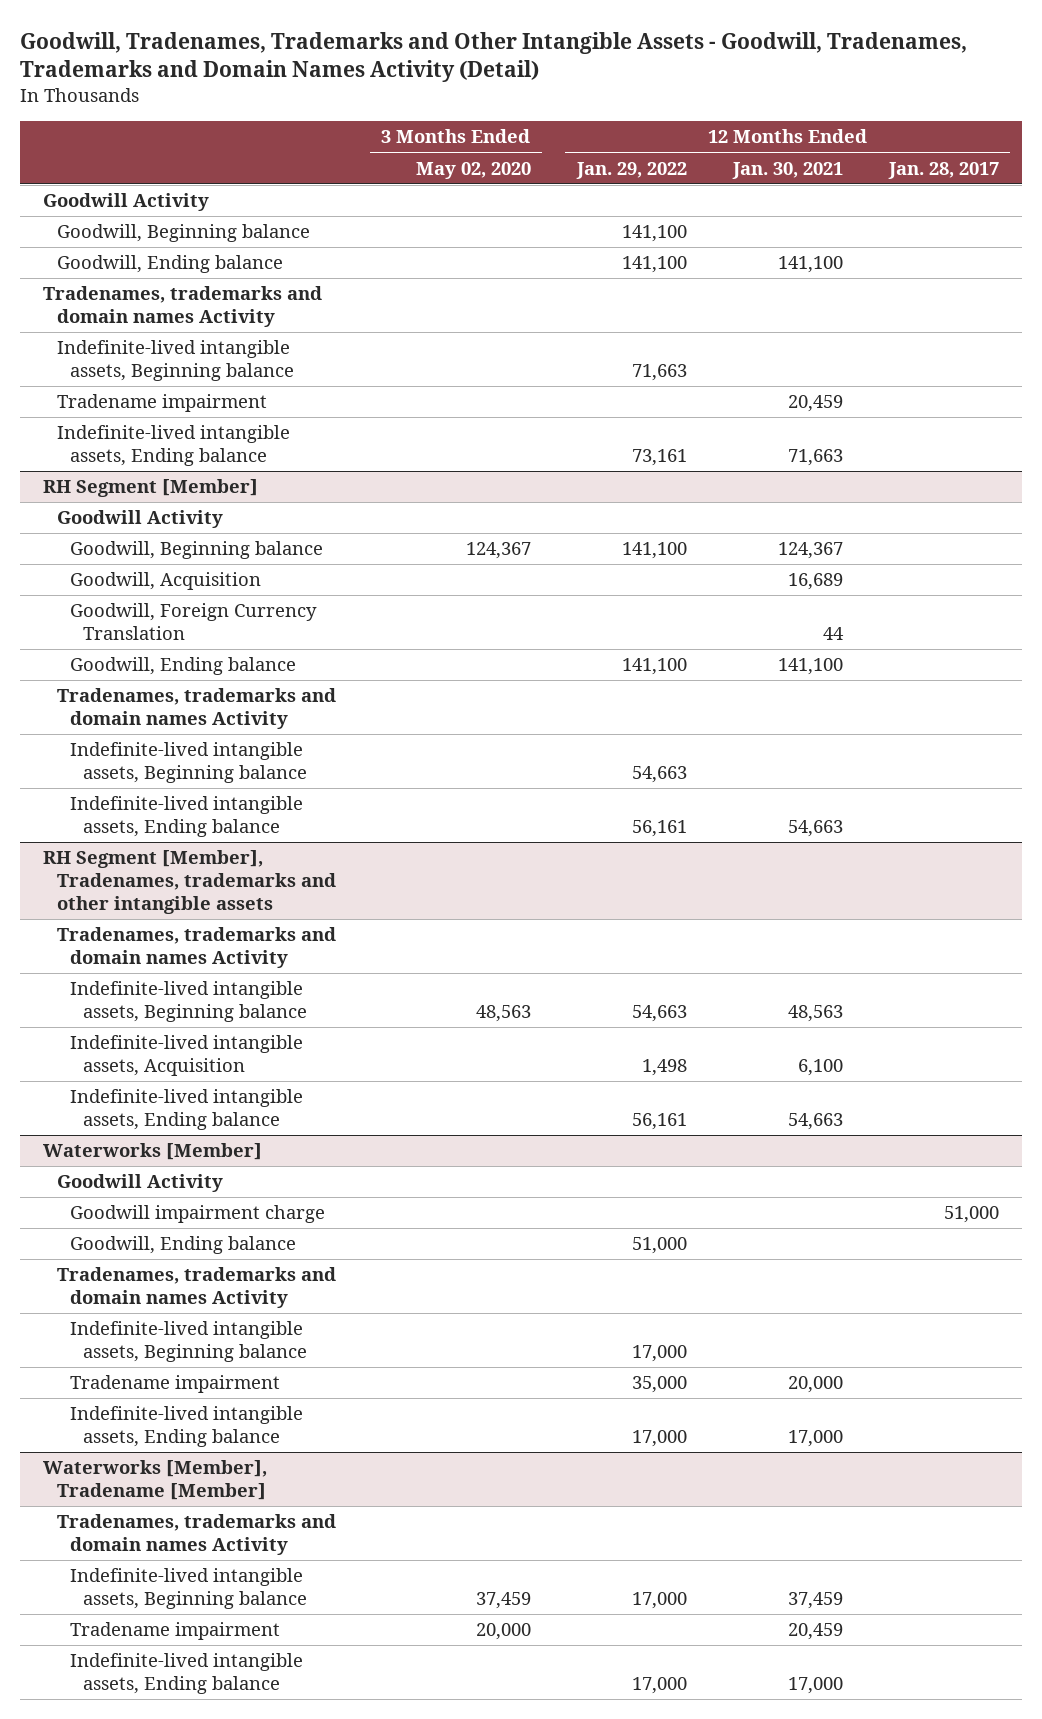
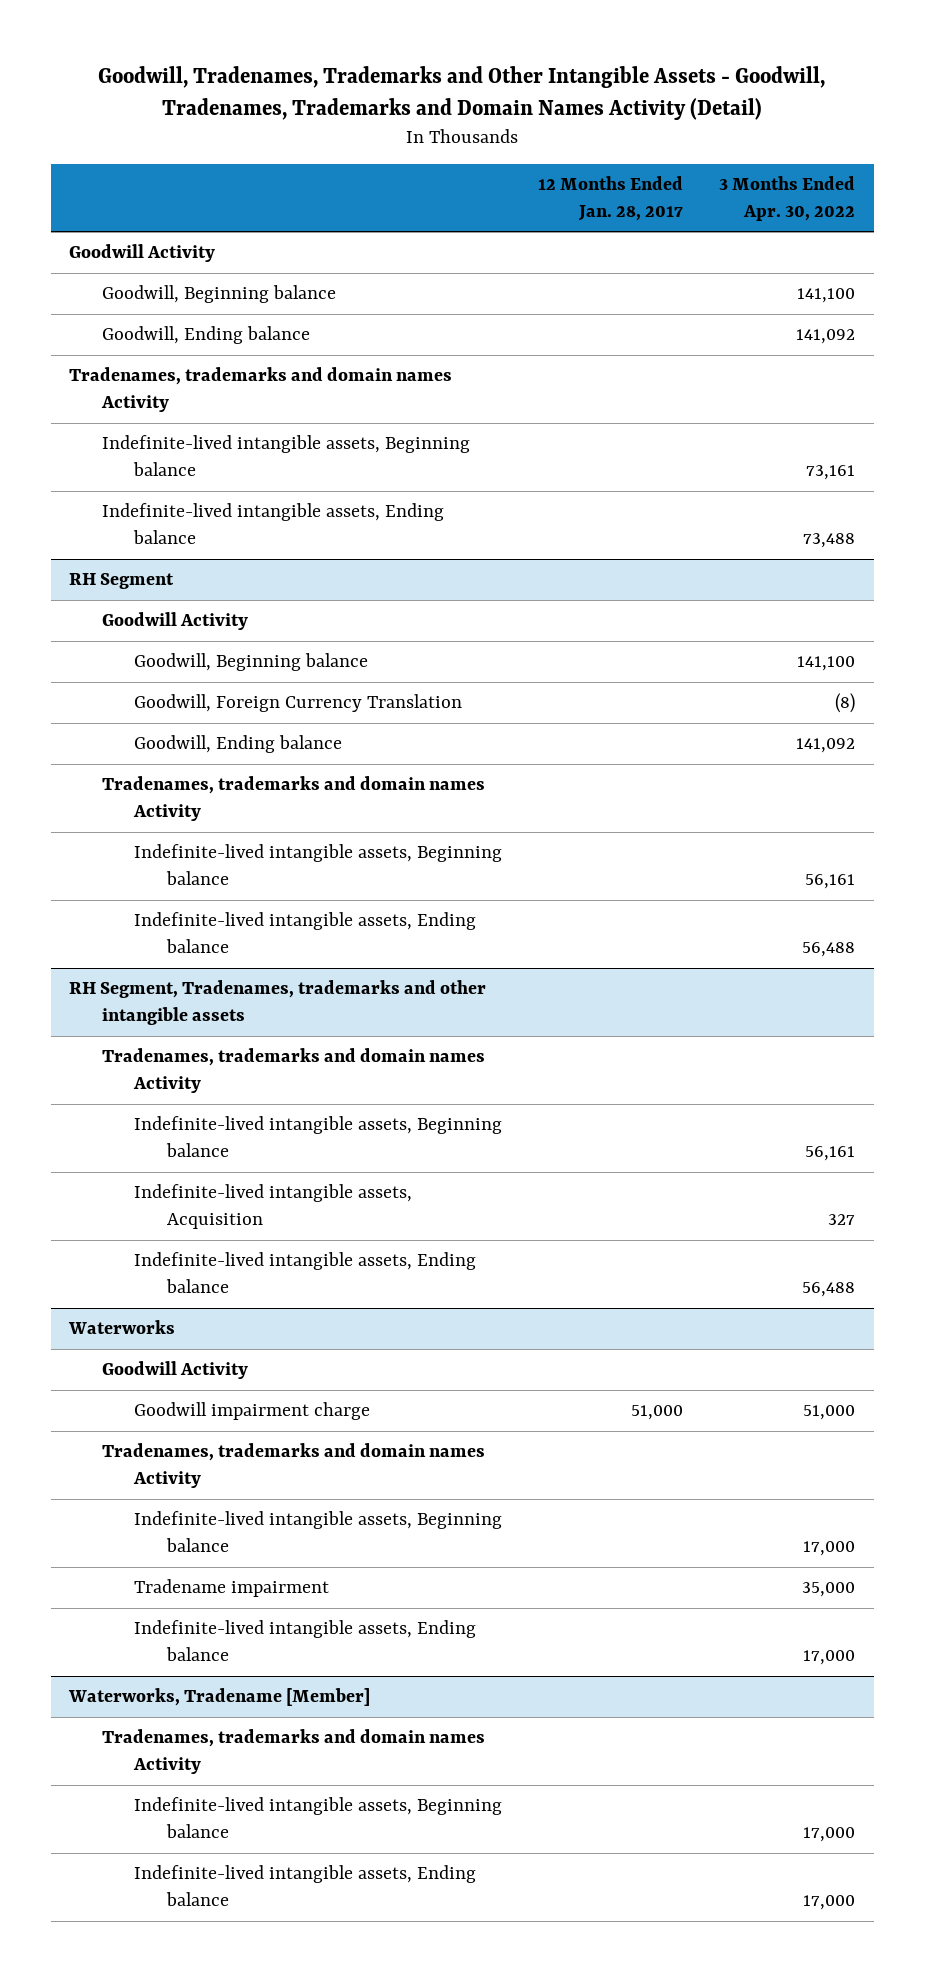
- | 3 Months Ended May 02, 2020 | 12 Months Ended Jan. 29, 2022 | 12 Months Ended Jan. 30, 2021 | 12 Months Ended Jan. 28, 2017
+ | 12 Months Ended Jan. 28, 2017 | 3 Months Ended Apr. 30, 2022
- Tradename impairment | | | 20,459 |
- RH Segment [Member]
+ RH Segment
- Goodwill, Acquisition | | | 16,689 |
- RH Segment [Member], Tradenames, trademarks and other intangible assets
+ RH Segment, Tradenames, trademarks and other intangible assets
- Waterworks [Member]
+ Waterworks
- Goodwill, Ending balance | | 51,000 | |
- Waterworks [Member], Tradename [Member]
+ Waterworks, Tradename [Member]
- Tradename impairment | 20,000 | | 20,459 |

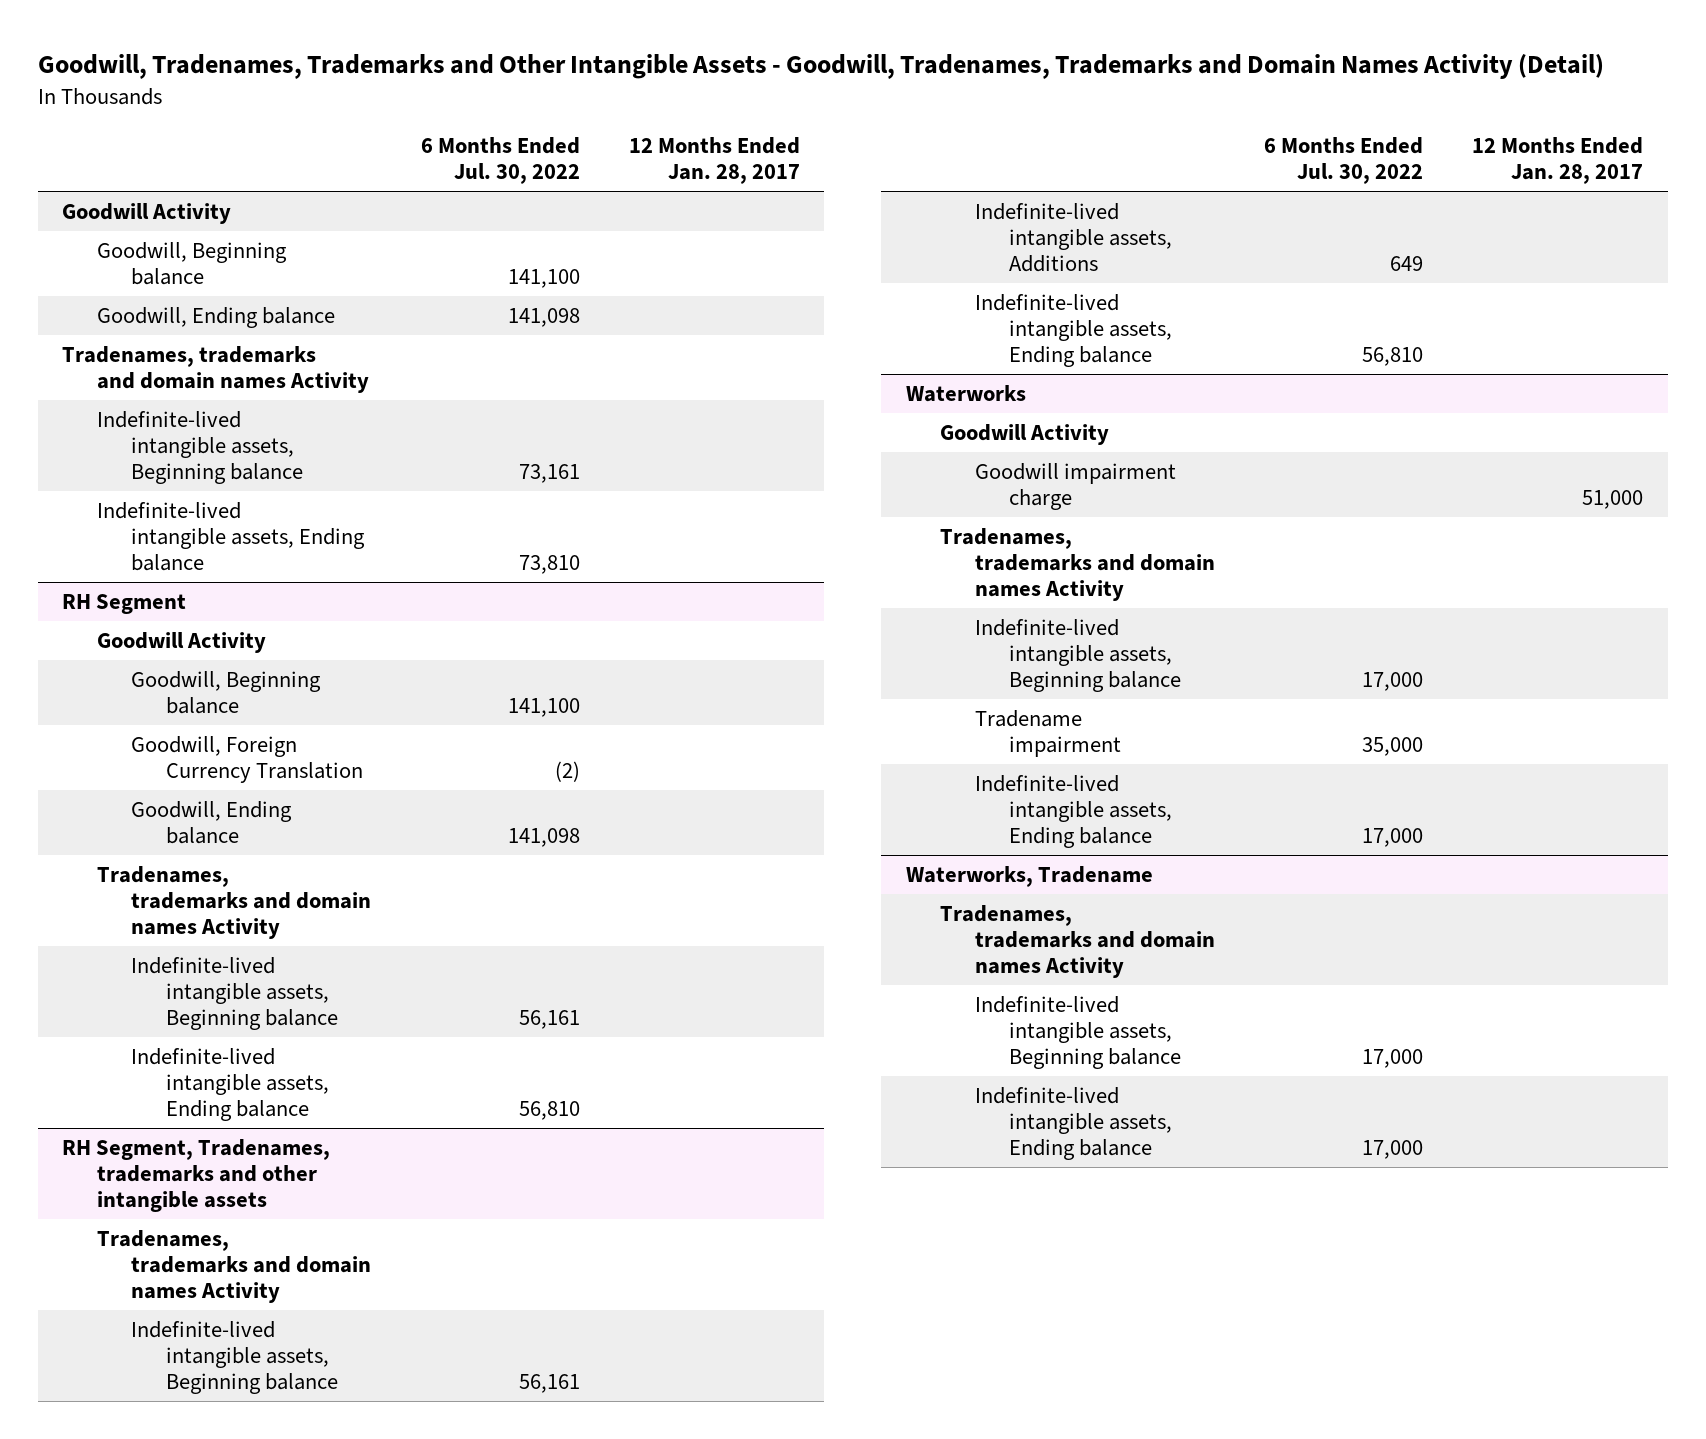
- | 12 Months Ended Jan. 28, 2017 | 3 Months Ended Apr. 30, 2022
+ | 6 Months Ended Jul. 30, 2022 | 12 Months Ended Jan. 28, 2017
@ RH Segment, Tradenames, trademarks and other intangible assets
- Indefinite-lived intangible assets, Acquisition | | 327
+ Indefinite-lived intangible assets, Additions | 649 |
- Waterworks, Tradename [Member]
+ Waterworks, Tradename

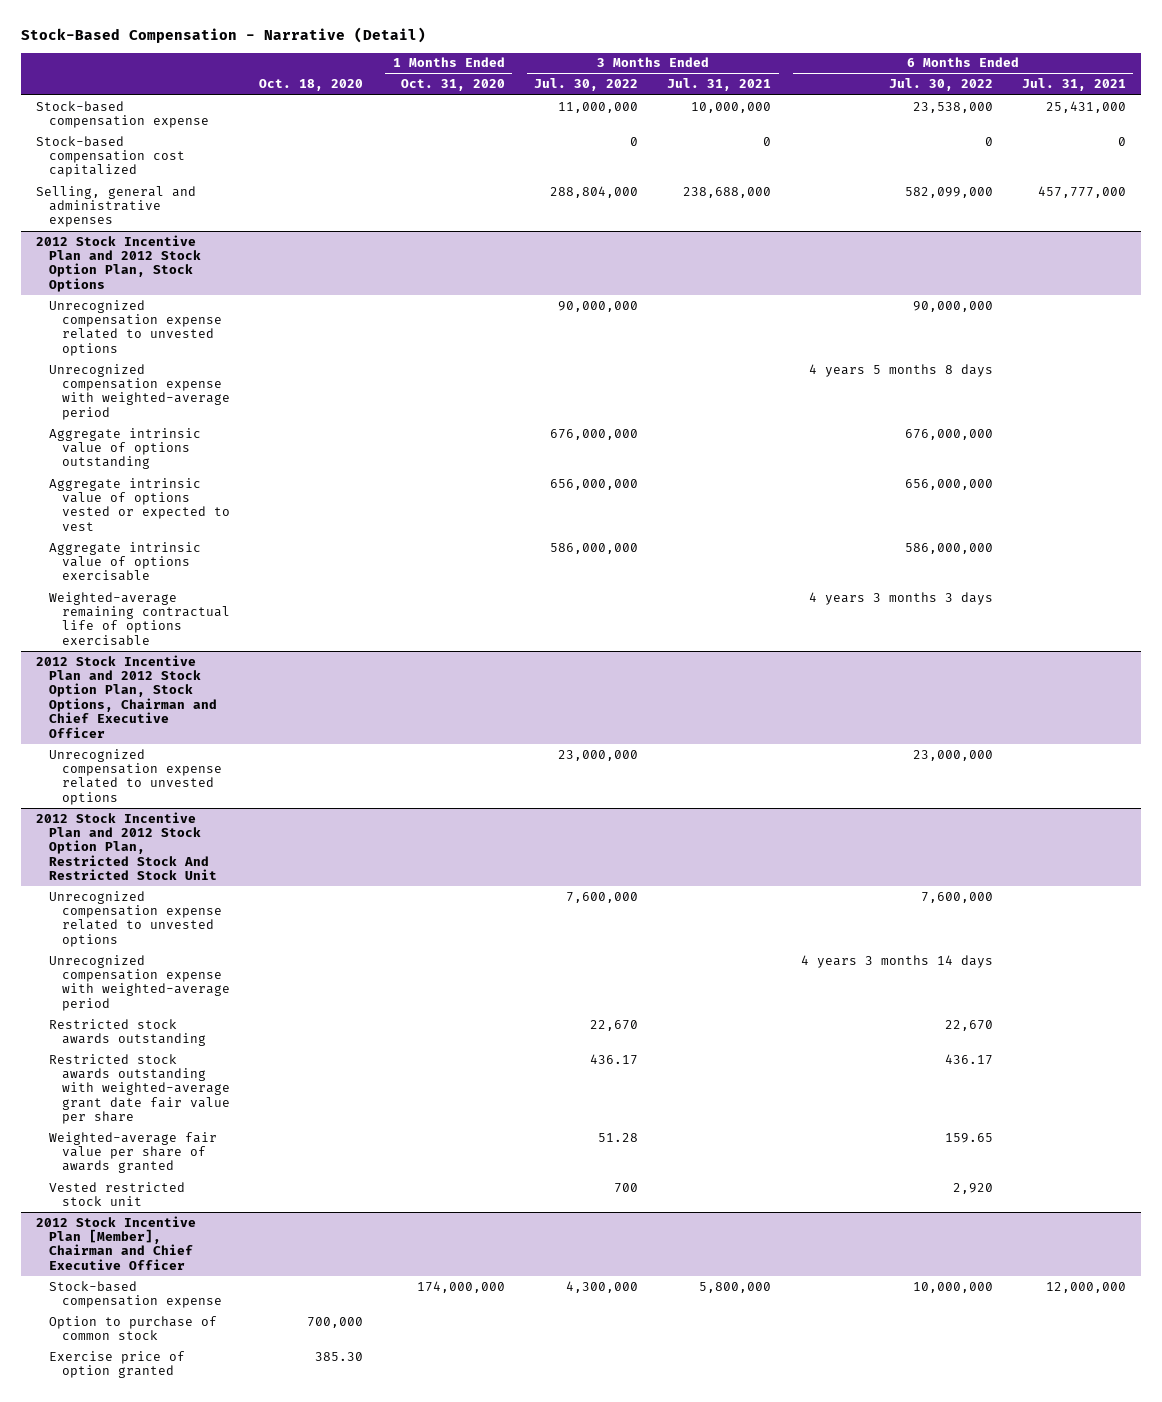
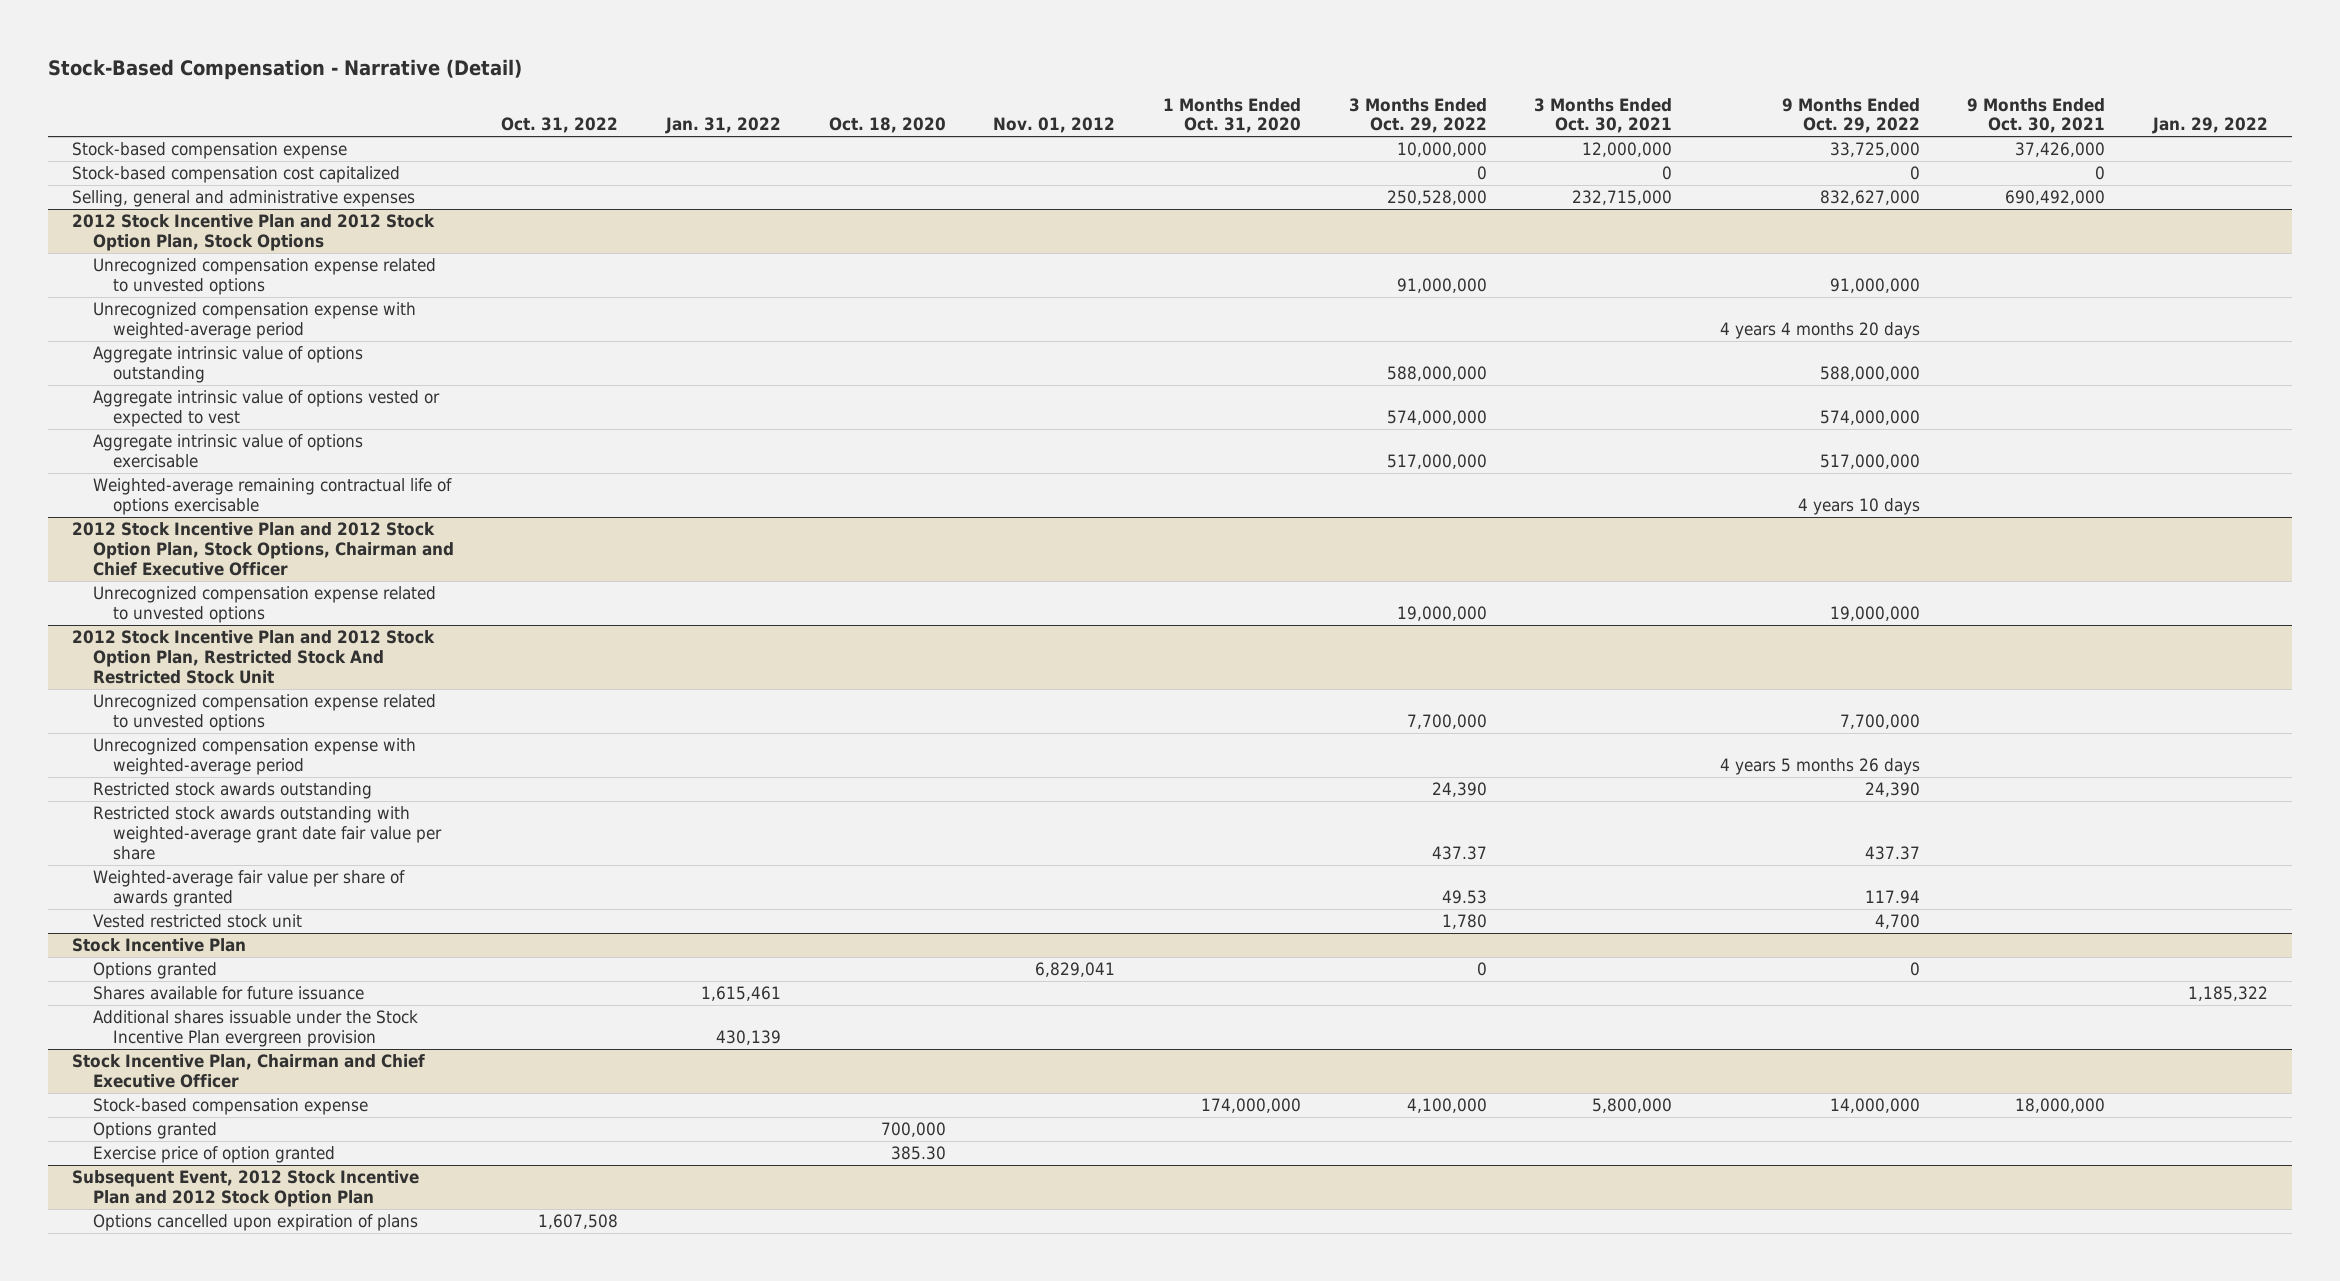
- | Oct. 18, 2020 | 1 Months Ended Oct. 31, 2020 | 3 Months Ended Jul. 30, 2022 | 3 Months Ended Jul. 31, 2021 | 6 Months Ended Jul. 30, 2022 | 6 Months Ended Jul. 31, 2021
+ | Oct. 31, 2022 | Jan. 31, 2022 | Oct. 18, 2020 | Nov. 01, 2012 | 1 Months Ended Oct. 31, 2020 | 3 Months Ended Oct. 29, 2022 | 3 Months Ended Oct. 30, 2021 | 9 Months Ended Oct. 29, 2022 | 9 Months Ended Oct. 30, 2021 | Jan. 29, 2022
- 2012 Stock Incentive Plan [Member], Chairman and Chief Executive Officer
+ Stock Incentive Plan
+ Options granted | | | | 6,829,041 | | 0 | | 0 | |
+ Shares available for future issuance | | 1,615,461 | | | | | | | | 1,185,322
+ Additional shares issuable under the Stock Incentive Plan evergreen provision | | 430,139 | | | | | | | |
+ Stock Incentive Plan, Chairman and Chief Executive Officer
- Option to purchase of common stock | 700,000 | | | | |
+ Options granted | | | 700,000 | | | | | | |
+ Subsequent Event, 2012 Stock Incentive Plan and 2012 Stock Option Plan
+ Options cancelled upon expiration of plans | 1,607,508 | | | | | | | | |

